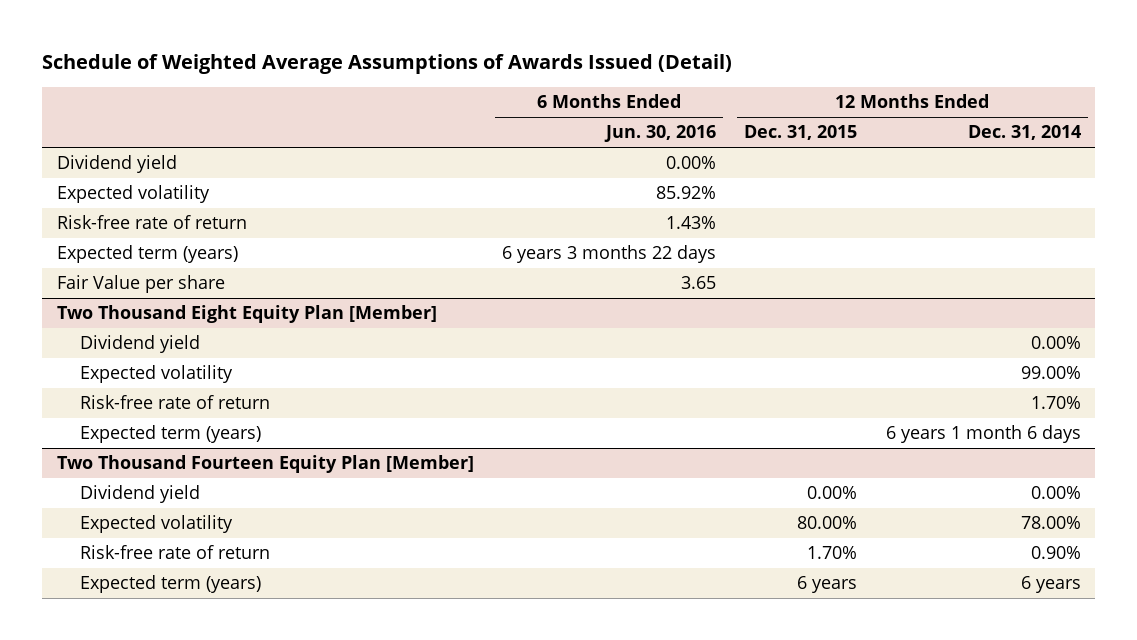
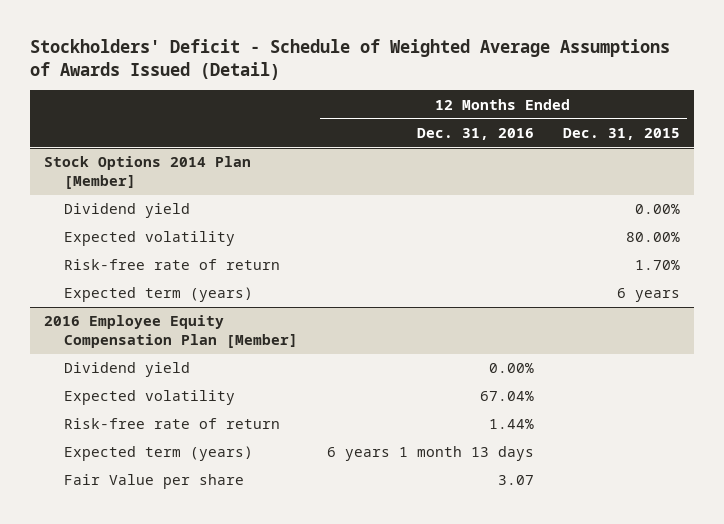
- Schedule of Weighted Average Assumptions of Awards Issued (Detail)
+ Stockholders' Deficit - Schedule of Weighted Average Assumptions of Awards Issued (Detail)
- | 6 Months Ended Jun. 30, 2016 | 12 Months Ended Dec. 31, 2015 | 12 Months Ended Dec. 31, 2014
+ | 12 Months Ended Dec. 31, 2016 | 12 Months Ended Dec. 31, 2015
- Dividend yield | 0.00% | |
- Expected volatility | 85.92% | |
- Risk-free rate of return | 1.43% | |
- Expected term (years) | 6 years 3 months 22 days | |
- Fair Value per share | 3.65 | |
- Two Thousand Eight Equity Plan [Member]
- Dividend yield | | | 0.00%
- Expected volatility | | | 99.00%
- Risk-free rate of return | | | 1.70%
- Expected term (years) | | | 6 years 1 month 6 days
- Two Thousand Fourteen Equity Plan [Member]
+ Stock Options 2014 Plan [Member]
+ 2016 Employee Equity Compensation Plan [Member]
+ Dividend yield | 0.00% |
+ Expected volatility | 67.04% |
+ Risk-free rate of return | 1.44% |
+ Expected term (years) | 6 years 1 month 13 days |
+ Fair Value per share | 3.07 |

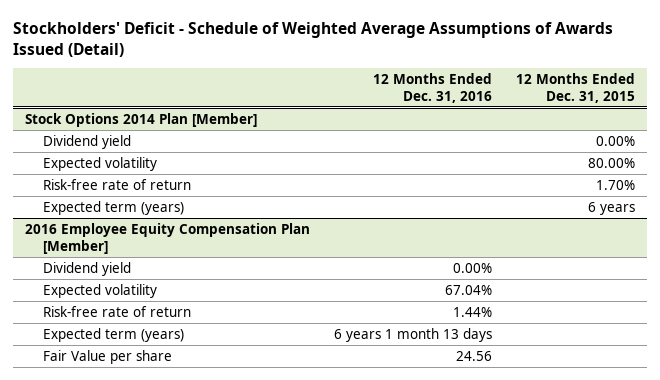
@ 2016 Employee Equity Compensation Plan [Member]
- Fair Value per share | 3.07 |
+ Fair Value per share | 24.56 |

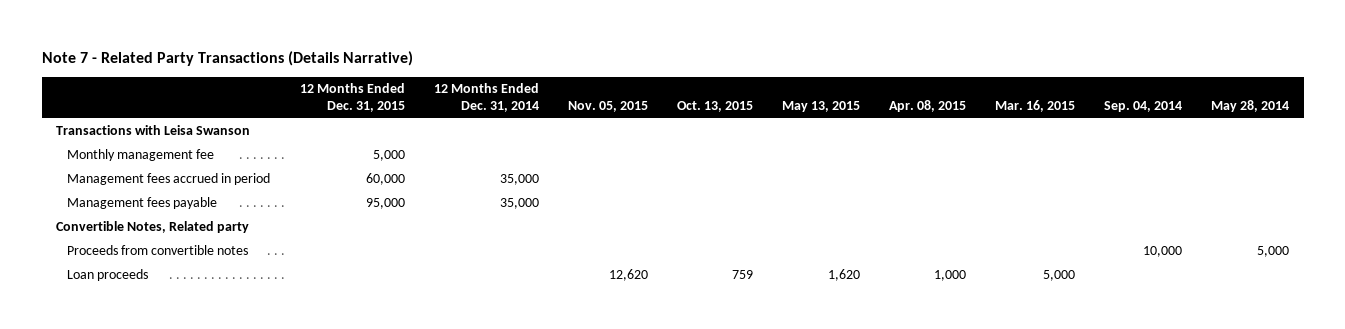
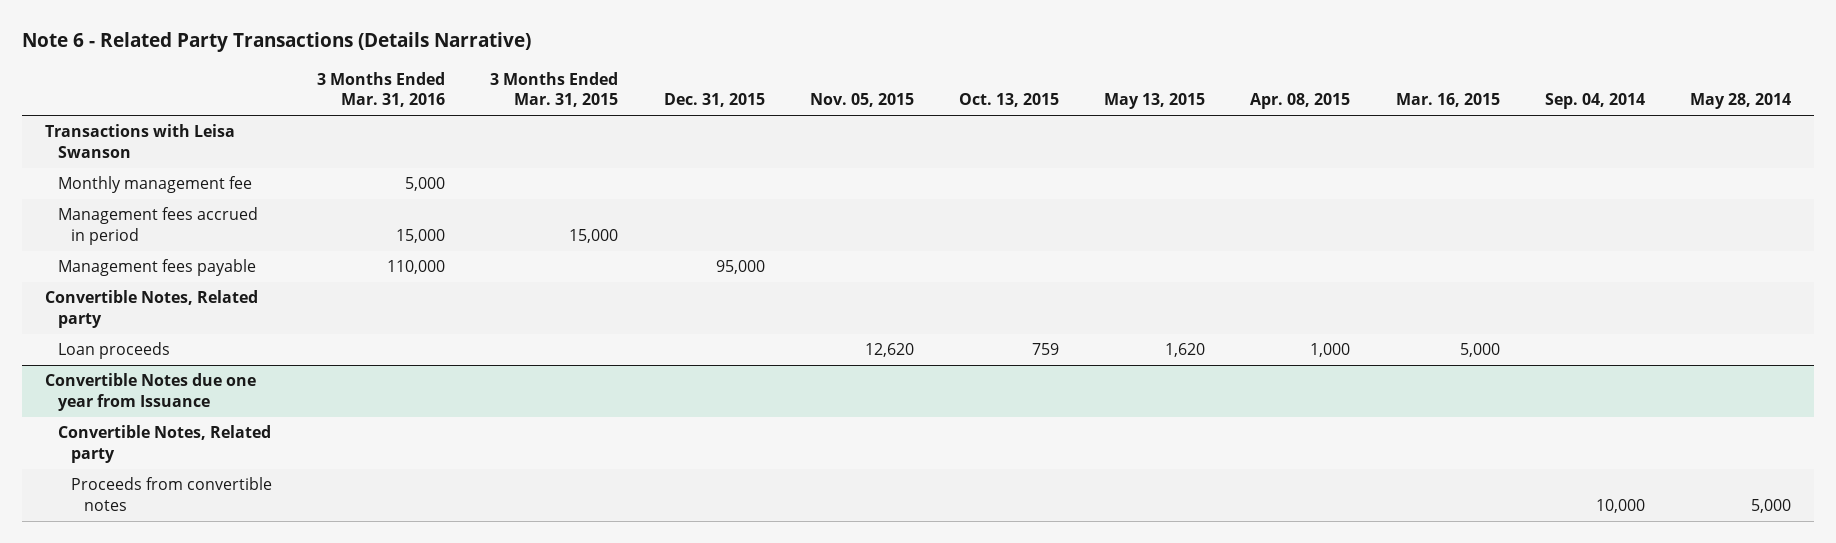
- Note 7 - Related Party Transactions (Details Narrative)
+ Note 6 - Related Party Transactions (Details Narrative)
- | 12 Months Ended Dec. 31, 2015 | 12 Months Ended Dec. 31, 2014 | Nov. 05, 2015 | Oct. 13, 2015 | May 13, 2015 | Apr. 08, 2015 | Mar. 16, 2015 | Sep. 04, 2014 | May 28, 2014
+ | 3 Months Ended Mar. 31, 2016 | 3 Months Ended Mar. 31, 2015 | Dec. 31, 2015 | Nov. 05, 2015 | Oct. 13, 2015 | May 13, 2015 | Apr. 08, 2015 | Mar. 16, 2015 | Sep. 04, 2014 | May 28, 2014
- Proceeds from convertible notes | | | | | | | | 10,000 | 5,000
+ Convertible Notes due one year from Issuance
+ Convertible Notes, Related party
+ Proceeds from convertible notes | | | | | | | | | 10,000 | 5,000

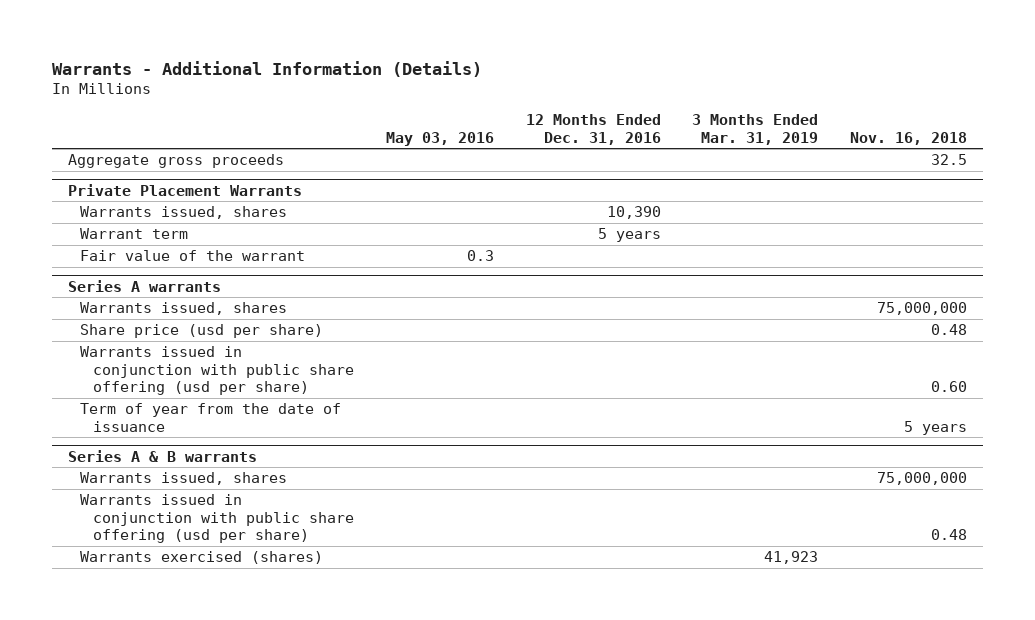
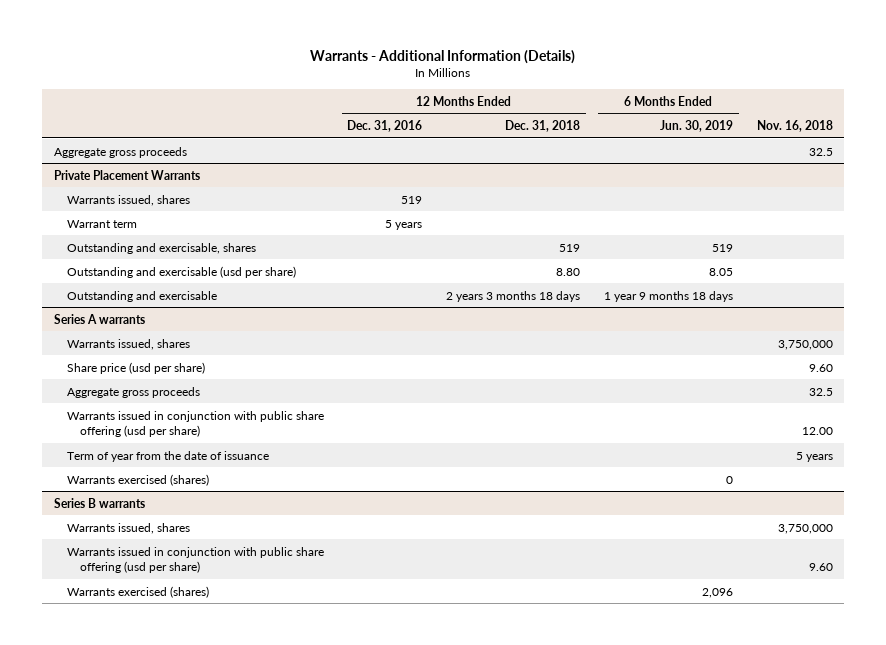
- | May 03, 2016 | 12 Months Ended Dec. 31, 2016 | 3 Months Ended Mar. 31, 2019 | Nov. 16, 2018
+ | 12 Months Ended Dec. 31, 2016 | 12 Months Ended Dec. 31, 2018 | 6 Months Ended Jun. 30, 2019 | Nov. 16, 2018
@ Private Placement Warrants
- Warrants issued, shares | | 10,390 | |
+ Warrants issued, shares | 519 | | |
- Fair value of the warrant | 0.3 | | |
+ Outstanding and exercisable, shares | | 519 | 519 |
+ Outstanding and exercisable (usd per share) | | 8.80 | 8.05 |
+ Outstanding and exercisable | | 2 years 3 months 18 days | 1 year 9 months 18 days |
@ Series A warrants
- Warrants issued, shares | | | | 75,000,000
- Share price (usd per share) | | | | 0.48
- Warrants issued in conjunction with public share offering (usd per share) | | | | 0.60
+ Warrants issued, shares | | | | 3,750,000
+ Share price (usd per share) | | | | 9.60
+ Aggregate gross proceeds | | | | 32.5
+ Warrants issued in conjunction with public share offering (usd per share) | | | | 12.00
- Series A & B warrants
- Warrants issued, shares | | | | 75,000,000
- Warrants issued in conjunction with public share offering (usd per share) | | | | 0.48
@ Series A warrants
+ Warrants exercised (shares) | | | 0 |
+ Series B warrants
+ Warrants issued, shares | | | | 3,750,000
+ Warrants issued in conjunction with public share offering (usd per share) | | | | 9.60

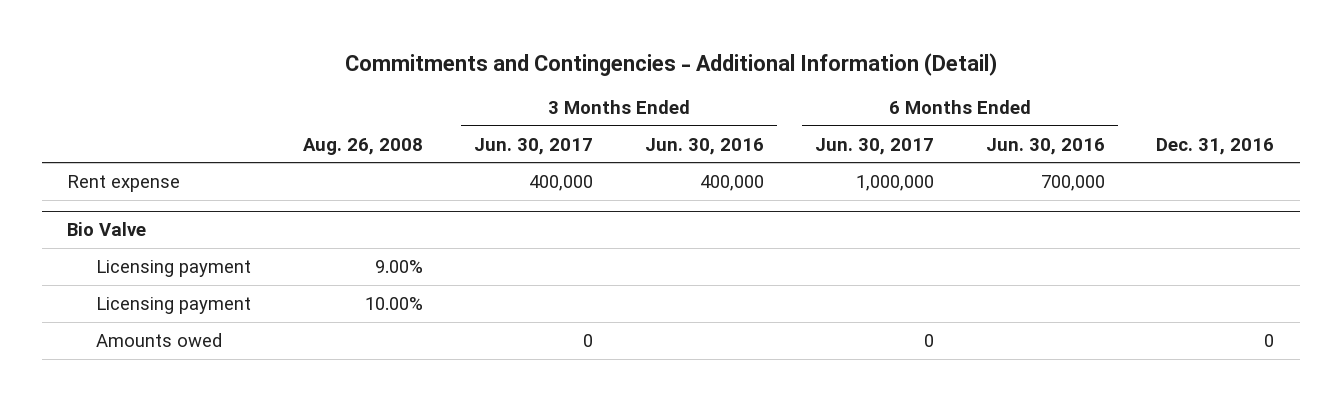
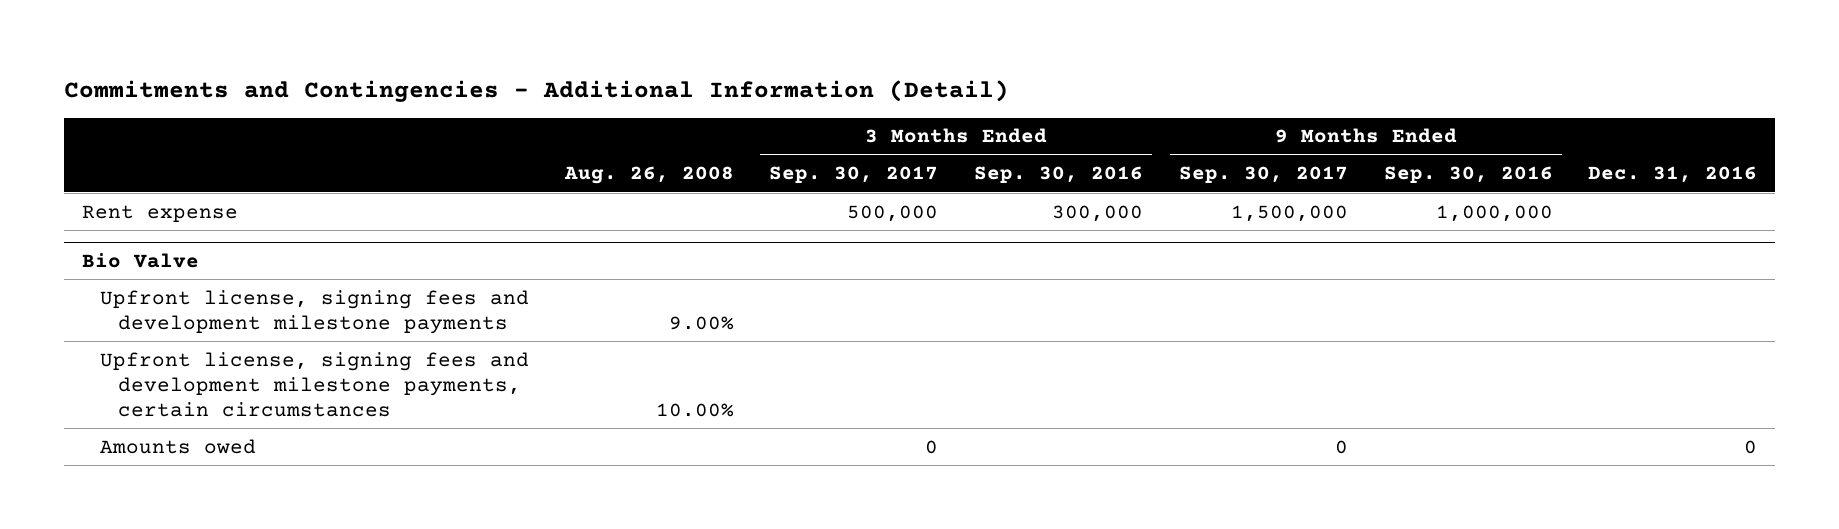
- | Aug. 26, 2008 | 3 Months Ended Jun. 30, 2017 | 3 Months Ended Jun. 30, 2016 | 6 Months Ended Jun. 30, 2017 | 6 Months Ended Jun. 30, 2016 | Dec. 31, 2016
+ | Aug. 26, 2008 | 3 Months Ended Sep. 30, 2017 | 3 Months Ended Sep. 30, 2016 | 9 Months Ended Sep. 30, 2017 | 9 Months Ended Sep. 30, 2016 | Dec. 31, 2016
@ Bio Valve
- Licensing payment | 9.00% | | | | |
- Licensing payment | 10.00% | | | | |
+ Upfront license, signing fees and development milestone payments | 9.00% | | | | |
+ Upfront license, signing fees and development milestone payments, certain circumstances | 10.00% | | | | |

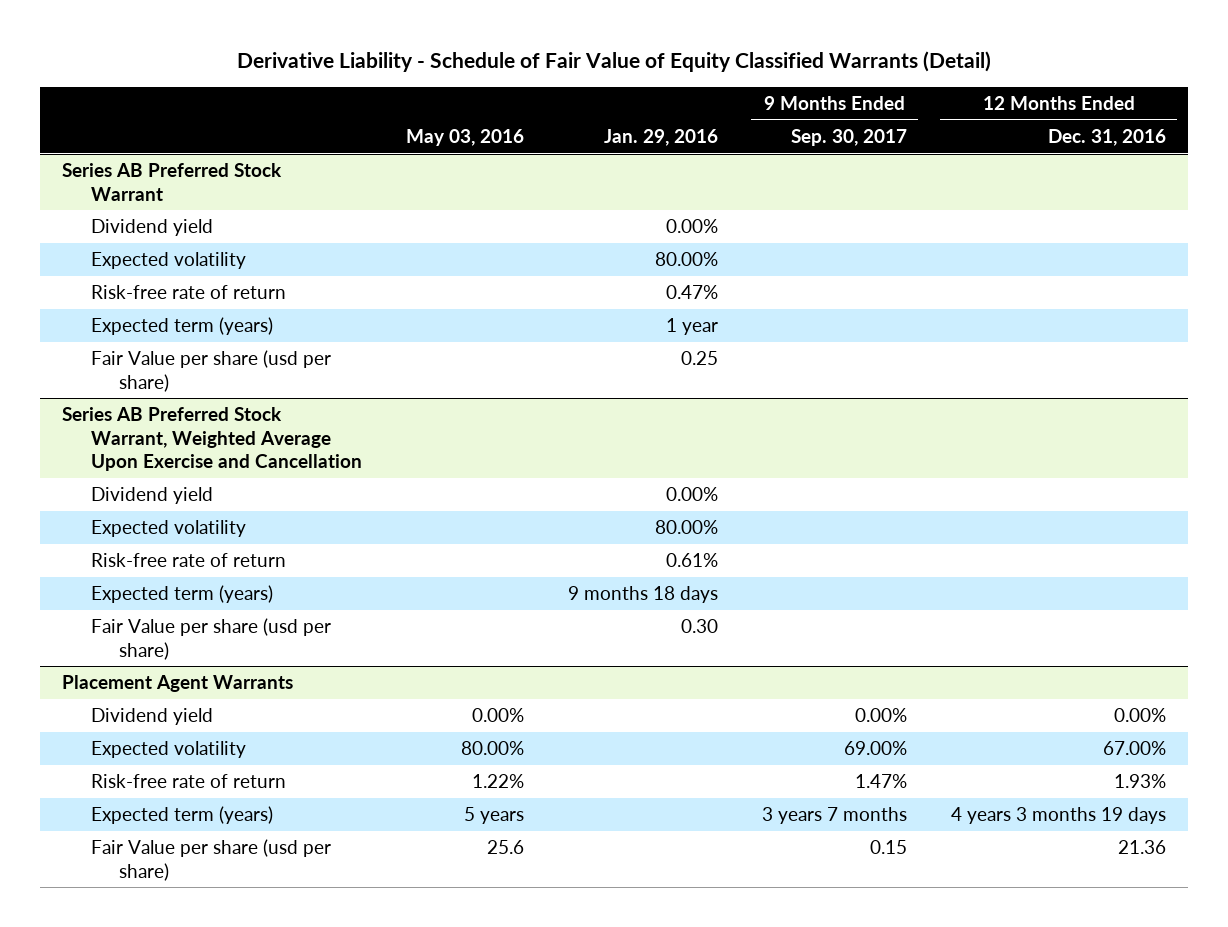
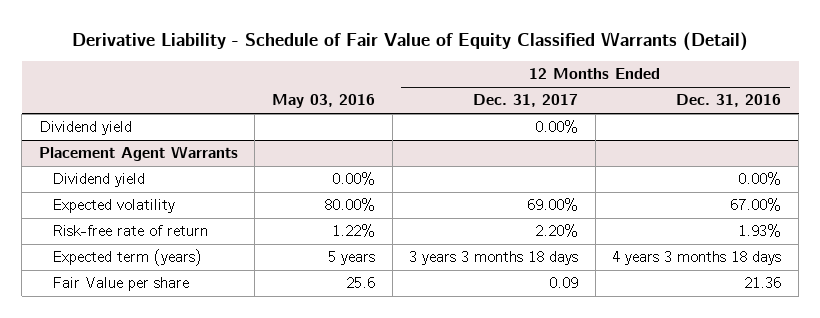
- | May 03, 2016 | Jan. 29, 2016 | 9 Months Ended Sep. 30, 2017 | 12 Months Ended Dec. 31, 2016
+ | May 03, 2016 | 12 Months Ended Dec. 31, 2017 | 12 Months Ended Dec. 31, 2016
- Series AB Preferred Stock Warrant
- Dividend yield | | 0.00% | |
- Expected volatility | | 80.00% | |
- Risk-free rate of return | | 0.47% | |
- Expected term (years) | | 1 year | |
- Fair Value per share (usd per share) | | 0.25 | |
- Series AB Preferred Stock Warrant, Weighted Average Upon Exercise and Cancellation
- Dividend yield | | 0.00% | |
- Expected volatility | | 80.00% | |
- Risk-free rate of return | | 0.61% | |
- Expected term (years) | | 9 months 18 days | |
- Fair Value per share (usd per share) | | 0.30 | |
+ Dividend yield | | 0.00% |
@ Placement Agent Warrants
- Expected term (years) | 5 years | | 3 years 7 months | 4 years 3 months 19 days
- Fair Value per share (usd per share) | 25.6 | | 0.15 | 21.36
+ Expected term (years) | 5 years | 3 years 3 months 18 days | 4 years 3 months 18 days
+ Fair Value per share | 25.6 | 0.09 | 21.36

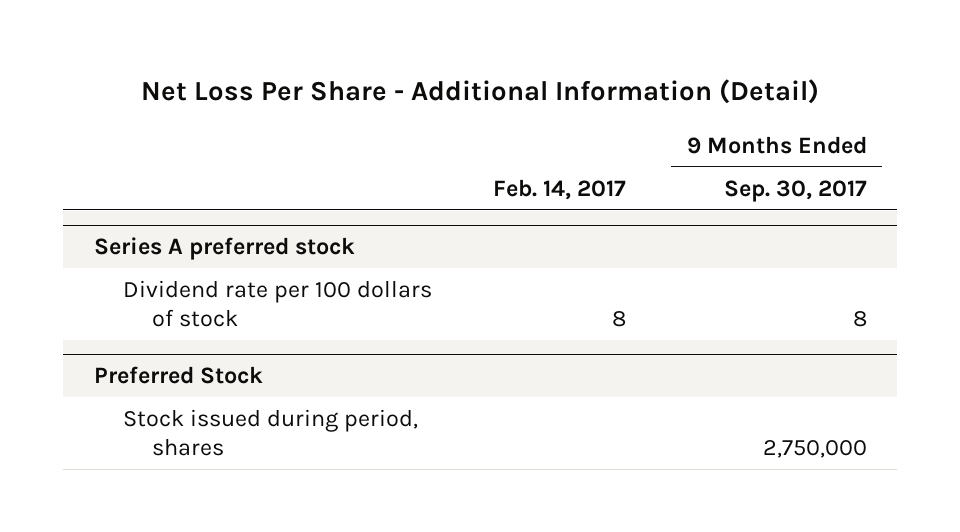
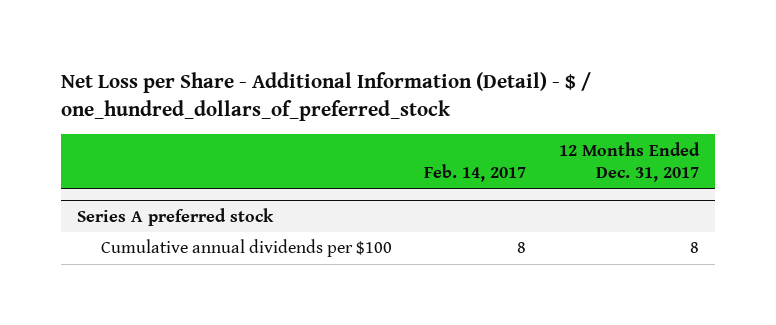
- Net Loss Per Share - Additional Information (Detail)
+ Net Loss per Share - Additional Information (Detail) - $ / one_hundred_dollars_of_preferred_stock
- | Feb. 14, 2017 | 9 Months Ended Sep. 30, 2017
+ | Feb. 14, 2017 | 12 Months Ended Dec. 31, 2017
@ Series A preferred stock
- Dividend rate per 100 dollars of stock | 8 | 8
- Preferred Stock
- Stock issued during period, shares | | 2,750,000
@ Series A preferred stock
+ Cumulative annual dividends per $100 | 8 | 8

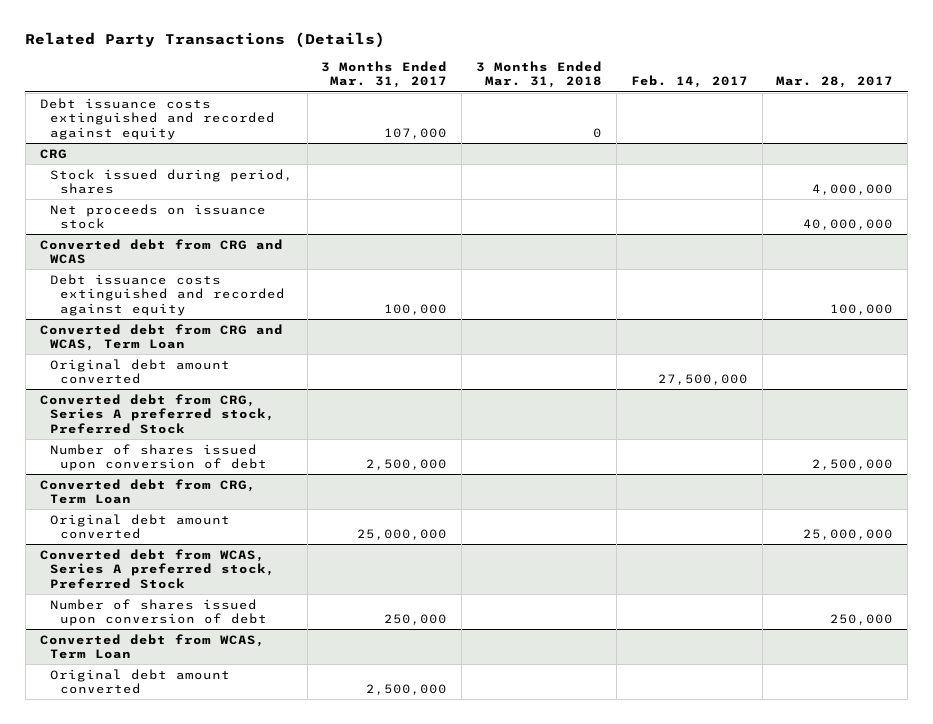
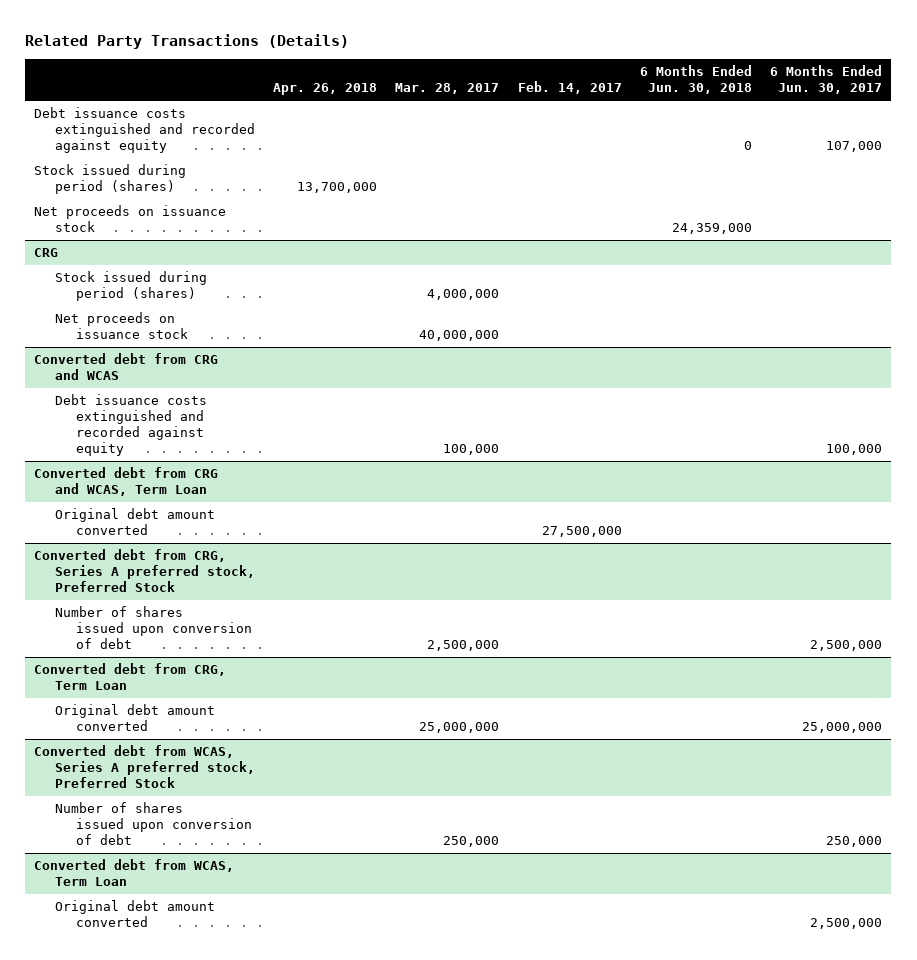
- | 3 Months Ended Mar. 31, 2017 | 3 Months Ended Mar. 31, 2018 | Feb. 14, 2017 | Mar. 28, 2017
+ | Apr. 26, 2018 | Mar. 28, 2017 | Feb. 14, 2017 | 6 Months Ended Jun. 30, 2018 | 6 Months Ended Jun. 30, 2017
+ Stock issued during period (shares) | 13,700,000 | | | |
+ Net proceeds on issuance stock | | | | 24,359,000 |
@ CRG
- Stock issued during period, shares | | | | 4,000,000
+ Stock issued during period (shares) | | 4,000,000 | | |

